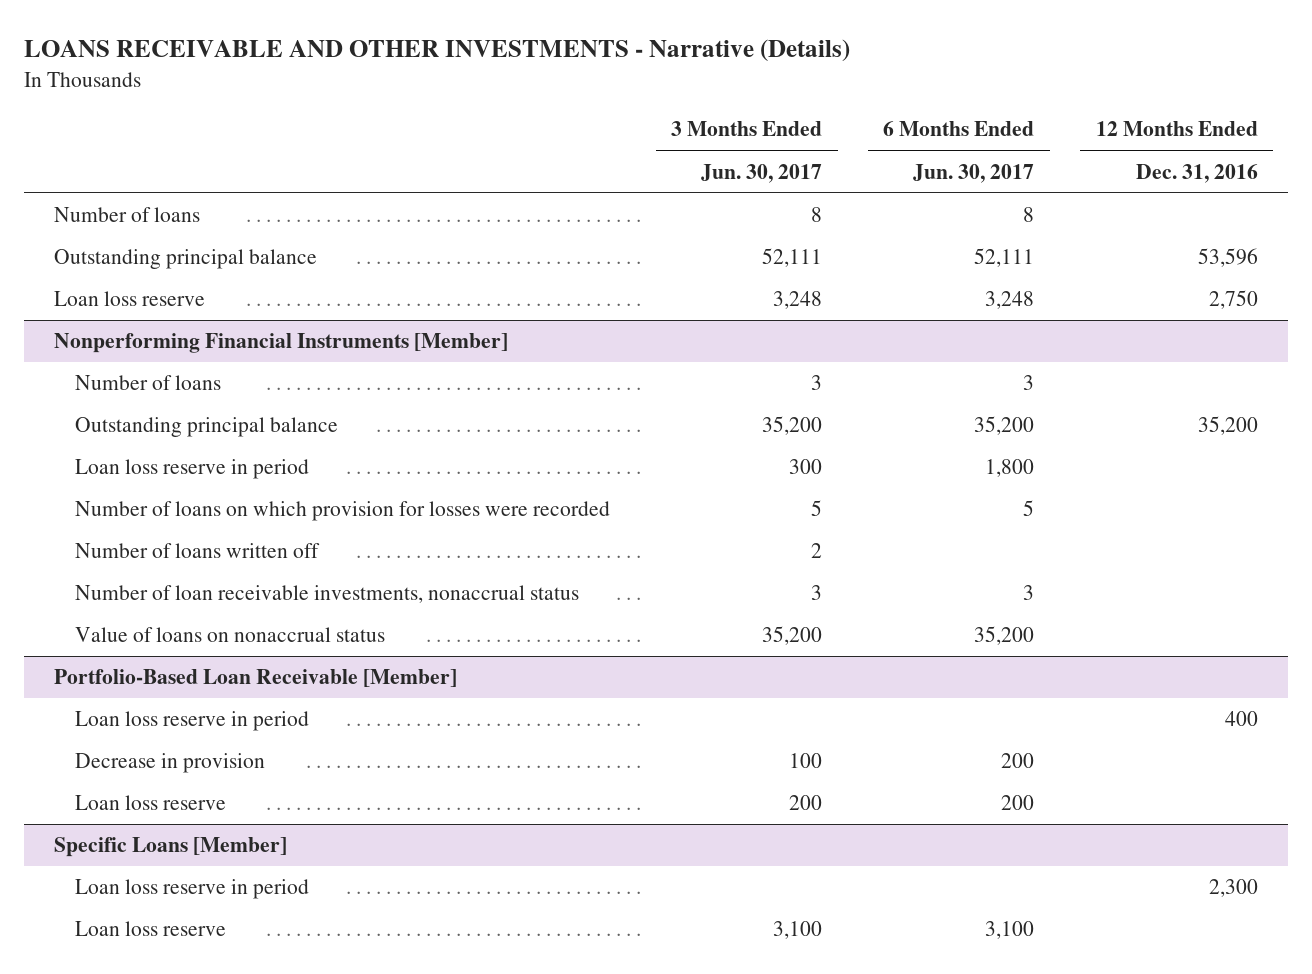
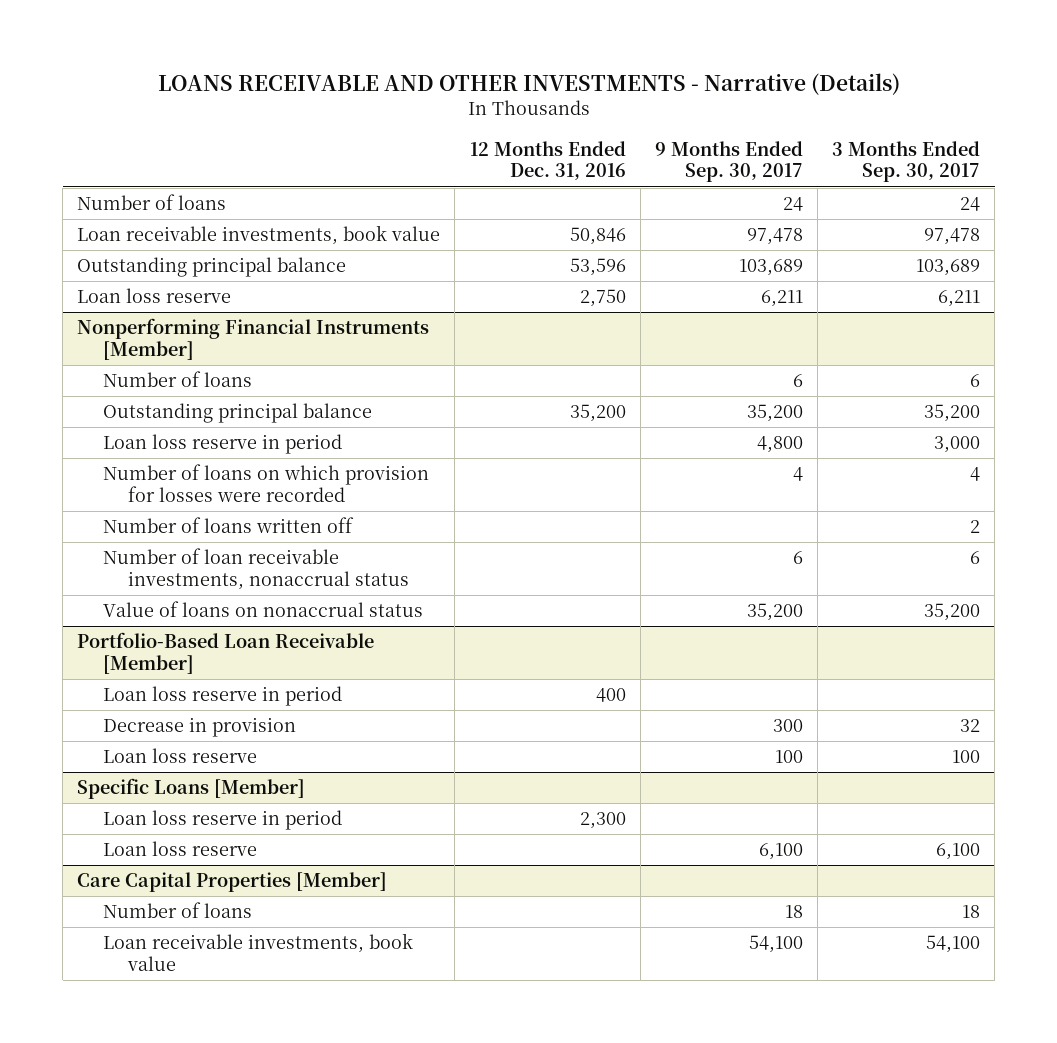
- | 3 Months Ended Jun. 30, 2017 | 6 Months Ended Jun. 30, 2017 | 12 Months Ended Dec. 31, 2016
+ | 12 Months Ended Dec. 31, 2016 | 9 Months Ended Sep. 30, 2017 | 3 Months Ended Sep. 30, 2017
+ Loan receivable investments, book value | 50,846 | 97,478 | 97,478
+ Care Capital Properties [Member]
+ Number of loans | | 18 | 18
+ Loan receivable investments, book value | | 54,100 | 54,100

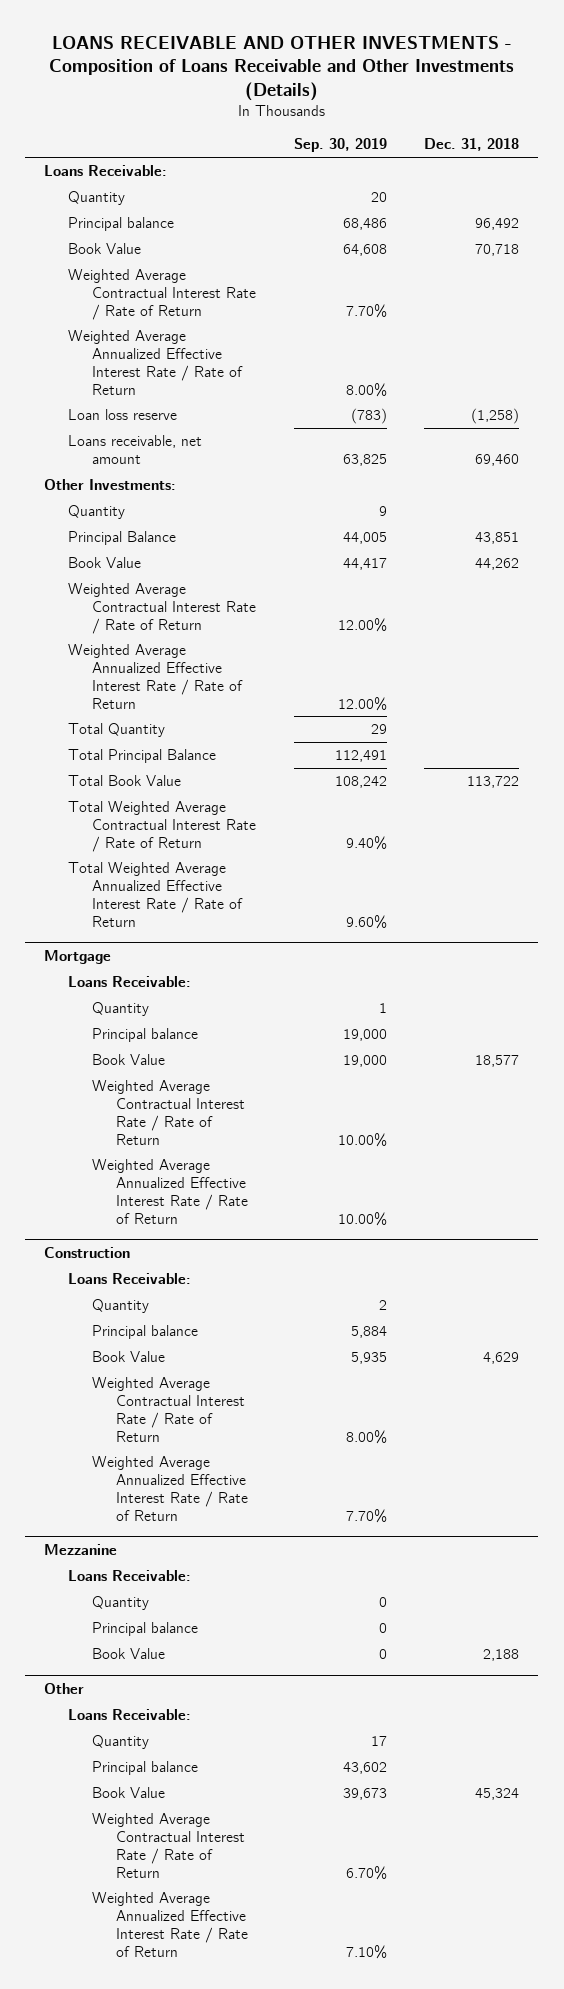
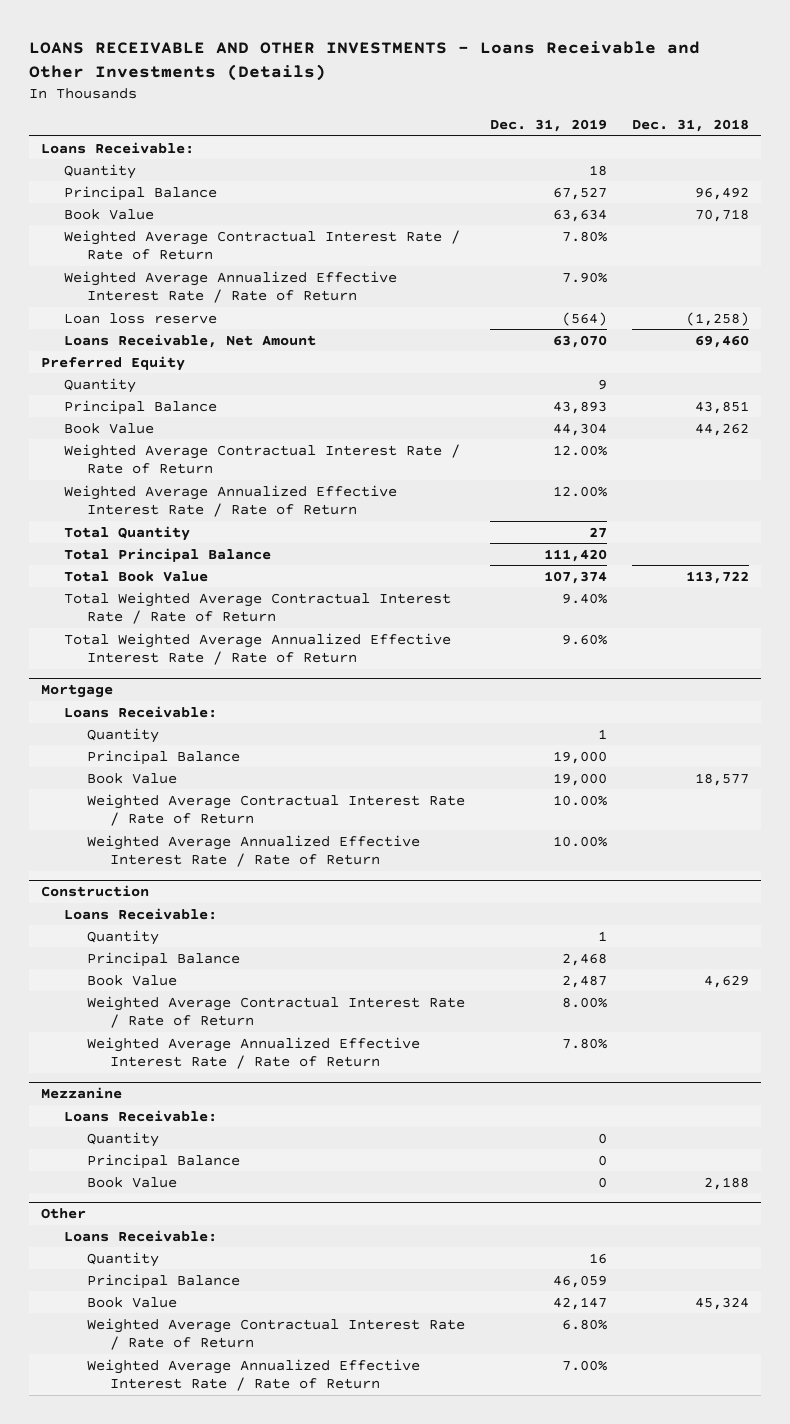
- LOANS RECEIVABLE AND OTHER INVESTMENTS - Composition of Loans Receivable and Other Investments (Details)
+ LOANS RECEIVABLE AND OTHER INVESTMENTS - Loans Receivable and Other Investments (Details)
- | Sep. 30, 2019 | Dec. 31, 2018
+ | Dec. 31, 2019 | Dec. 31, 2018
- Principal balance | 68,486 | 96,492
+ Principal Balance | 67,527 | 96,492
- Loans receivable, net amount | 63,825 | 69,460
- Other Investments:
+ Loans Receivable, Net Amount | 63,070 | 69,460
+ Preferred Equity
@ Mortgage
- Principal balance | 19,000 |
+ Principal Balance | 19,000 |
@ Construction
- Principal balance | 5,884 |
+ Principal Balance | 2,468 |
@ Mezzanine
- Principal balance | 0 |
+ Principal Balance | 0 |
@ Other
- Principal balance | 43,602 |
+ Principal Balance | 46,059 |

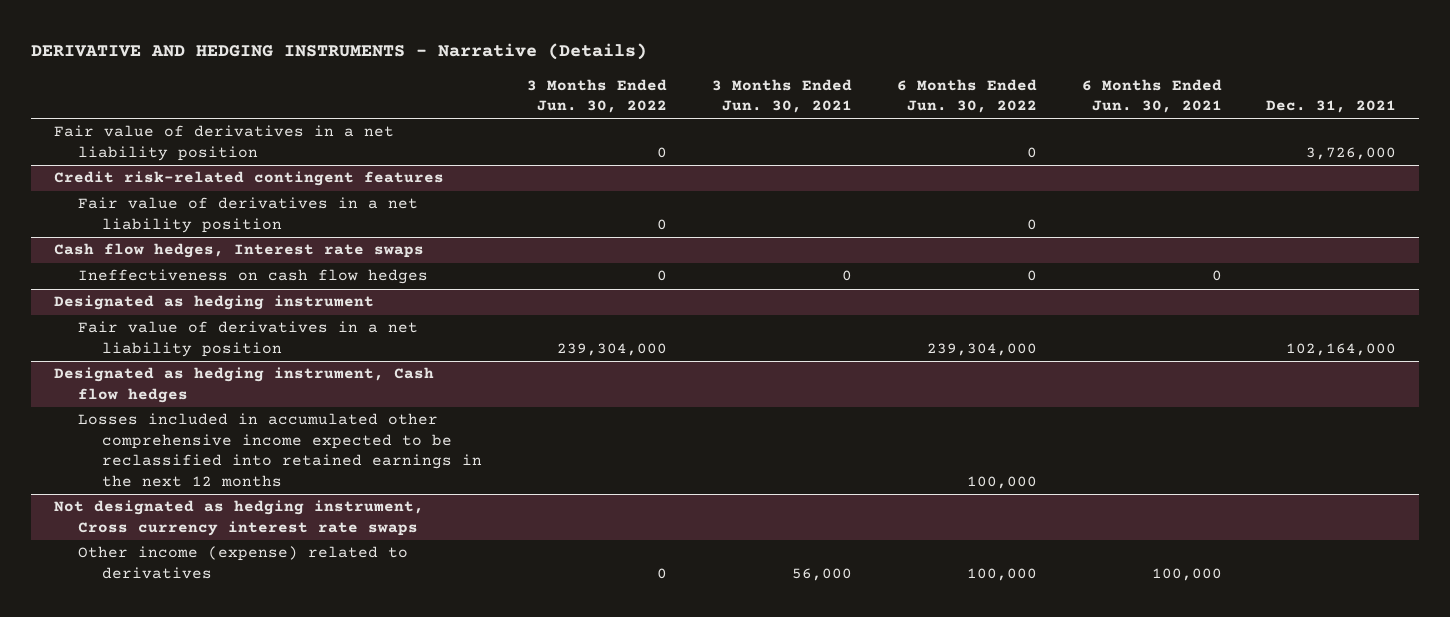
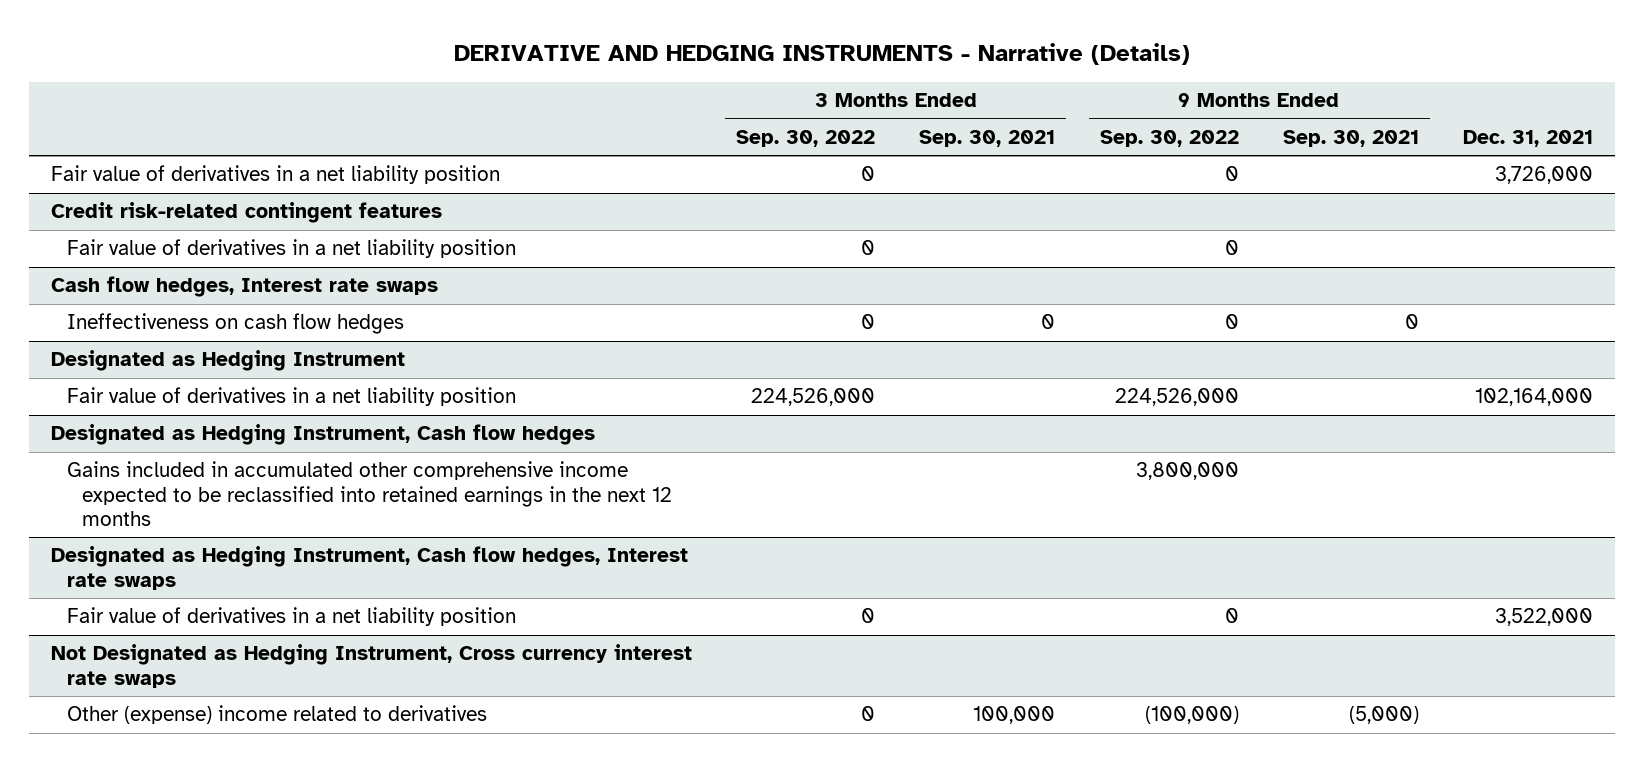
- | 3 Months Ended Jun. 30, 2022 | 3 Months Ended Jun. 30, 2021 | 6 Months Ended Jun. 30, 2022 | 6 Months Ended Jun. 30, 2021 | Dec. 31, 2021
+ | 3 Months Ended Sep. 30, 2022 | 3 Months Ended Sep. 30, 2021 | 9 Months Ended Sep. 30, 2022 | 9 Months Ended Sep. 30, 2021 | Dec. 31, 2021
- Designated as hedging instrument
+ Designated as Hedging Instrument
- Designated as hedging instrument, Cash flow hedges
- Losses included in accumulated other comprehensive income expected to be reclassified into retained earnings in the next 12 months | | | 100,000 | |
- Not designated as hedging instrument, Cross currency interest rate swaps
- Other income (expense) related to derivatives | 0 | 56,000 | 100,000 | 100,000 |
+ Designated as Hedging Instrument, Cash flow hedges
+ Gains included in accumulated other comprehensive income expected to be reclassified into retained earnings in the next 12 months | | | 3,800,000 | |
+ Designated as Hedging Instrument, Cash flow hedges, Interest rate swaps
+ Fair value of derivatives in a net liability position | 0 | | 0 | | 3,522,000
+ Not Designated as Hedging Instrument, Cross currency interest rate swaps
+ Other (expense) income related to derivatives | 0 | 100,000 | (100,000) | (5,000) |

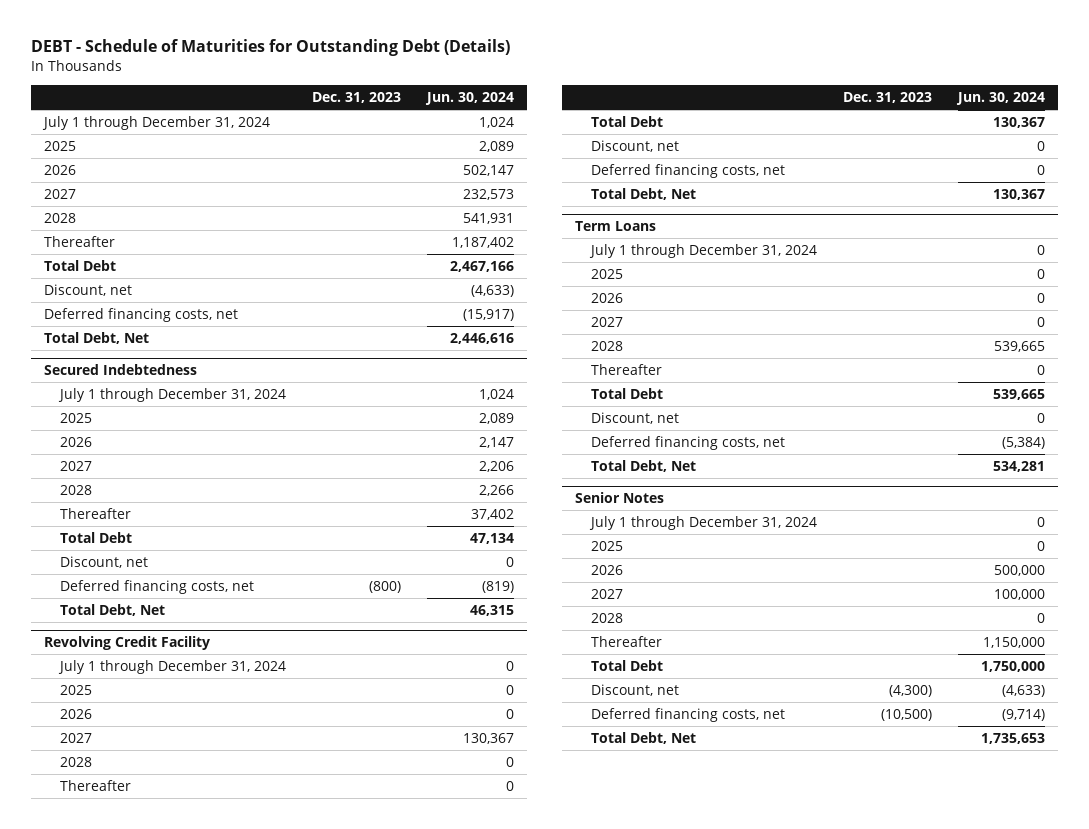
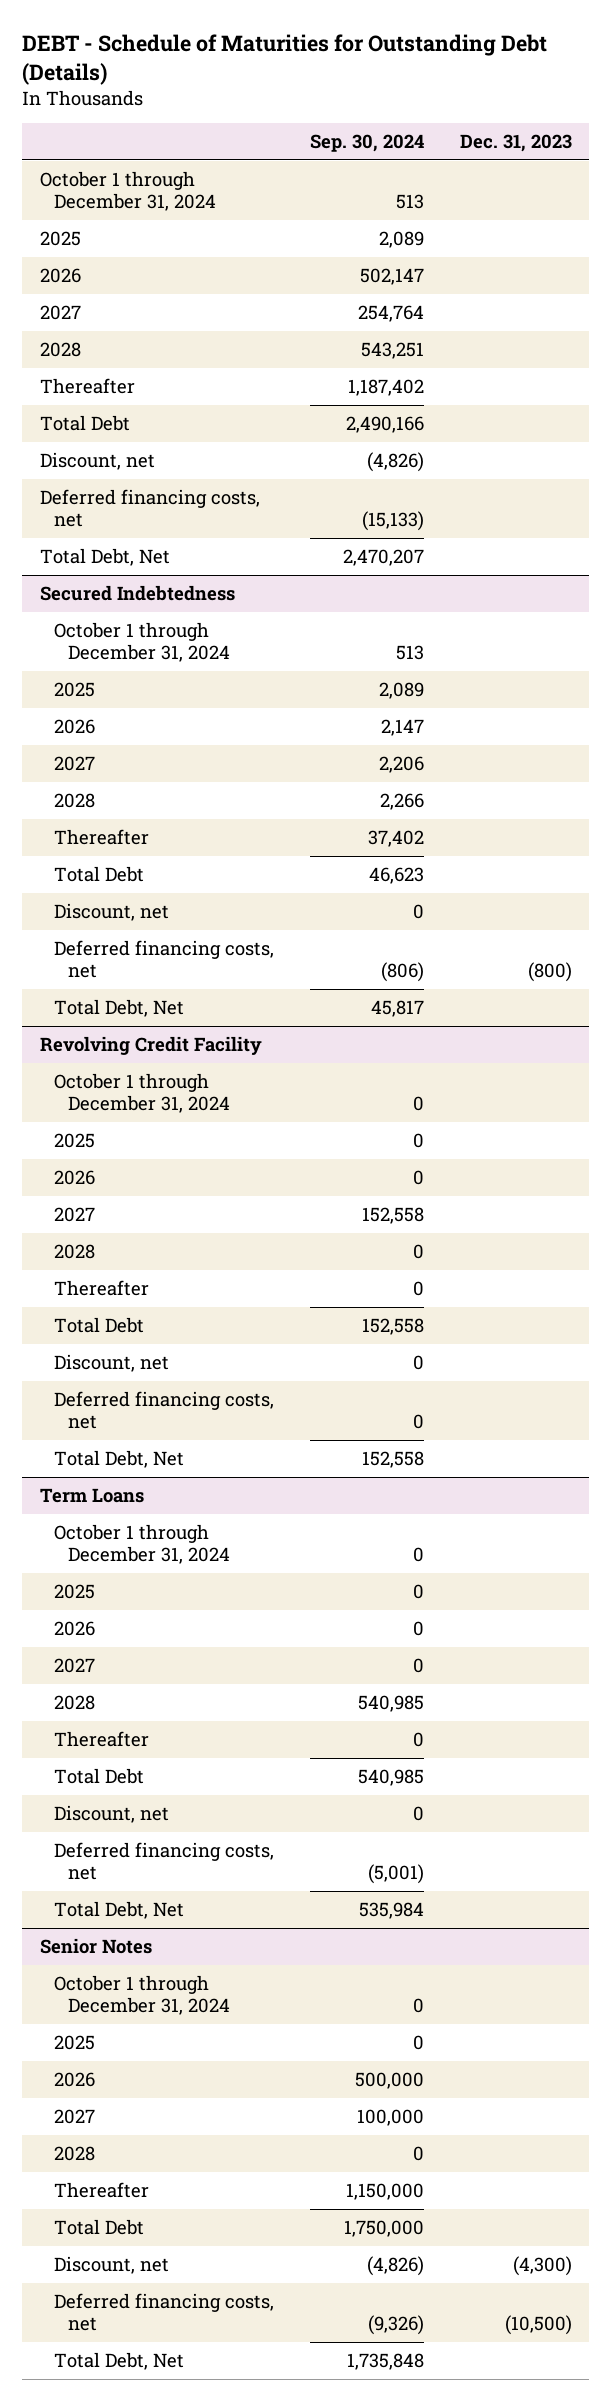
- | Dec. 31, 2023 | Jun. 30, 2024
+ | Sep. 30, 2024 | Dec. 31, 2023
- July 1 through December 31, 2024 | | 1,024
+ October 1 through December 31, 2024 | 513 |
@ Secured Indebtedness
- July 1 through December 31, 2024 | | 1,024
+ October 1 through December 31, 2024 | 513 |
@ Revolving Credit Facility
- July 1 through December 31, 2024 | | 0
+ October 1 through December 31, 2024 | 0 |
@ Term Loans
- July 1 through December 31, 2024 | | 0
+ October 1 through December 31, 2024 | 0 |
@ Senior Notes
- July 1 through December 31, 2024 | | 0
+ October 1 through December 31, 2024 | 0 |

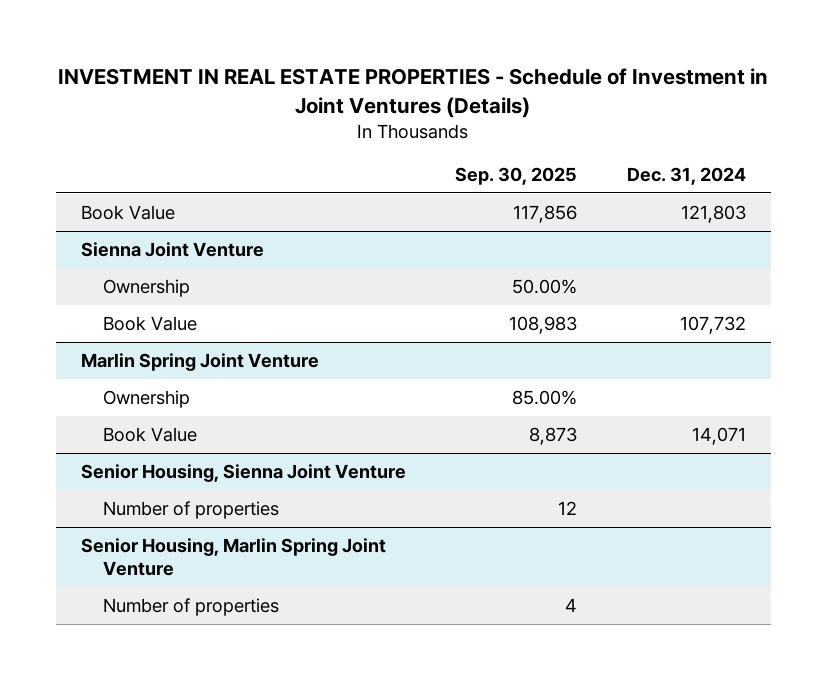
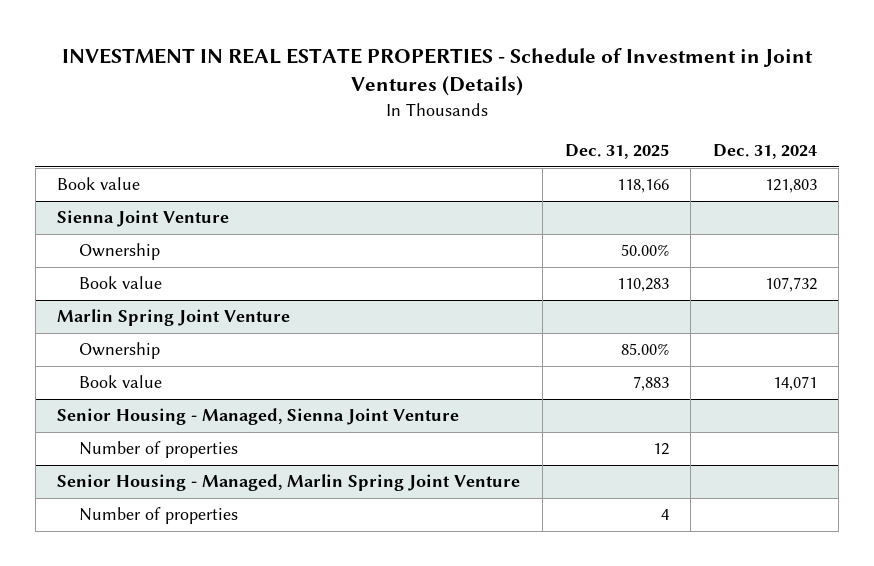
- | Sep. 30, 2025 | Dec. 31, 2024
+ | Dec. 31, 2025 | Dec. 31, 2024
- Book Value | 117,856 | 121,803
+ Book value | 118,166 | 121,803
@ Sienna Joint Venture
- Book Value | 108,983 | 107,732
+ Book value | 110,283 | 107,732
@ Marlin Spring Joint Venture
- Book Value | 8,873 | 14,071
- Senior Housing, Sienna Joint Venture
@ Marlin Spring Joint Venture
+ Book value | 7,883 | 14,071
+ Senior Housing - Managed, Sienna Joint Venture
- Senior Housing, Marlin Spring Joint Venture
+ Senior Housing - Managed, Marlin Spring Joint Venture

